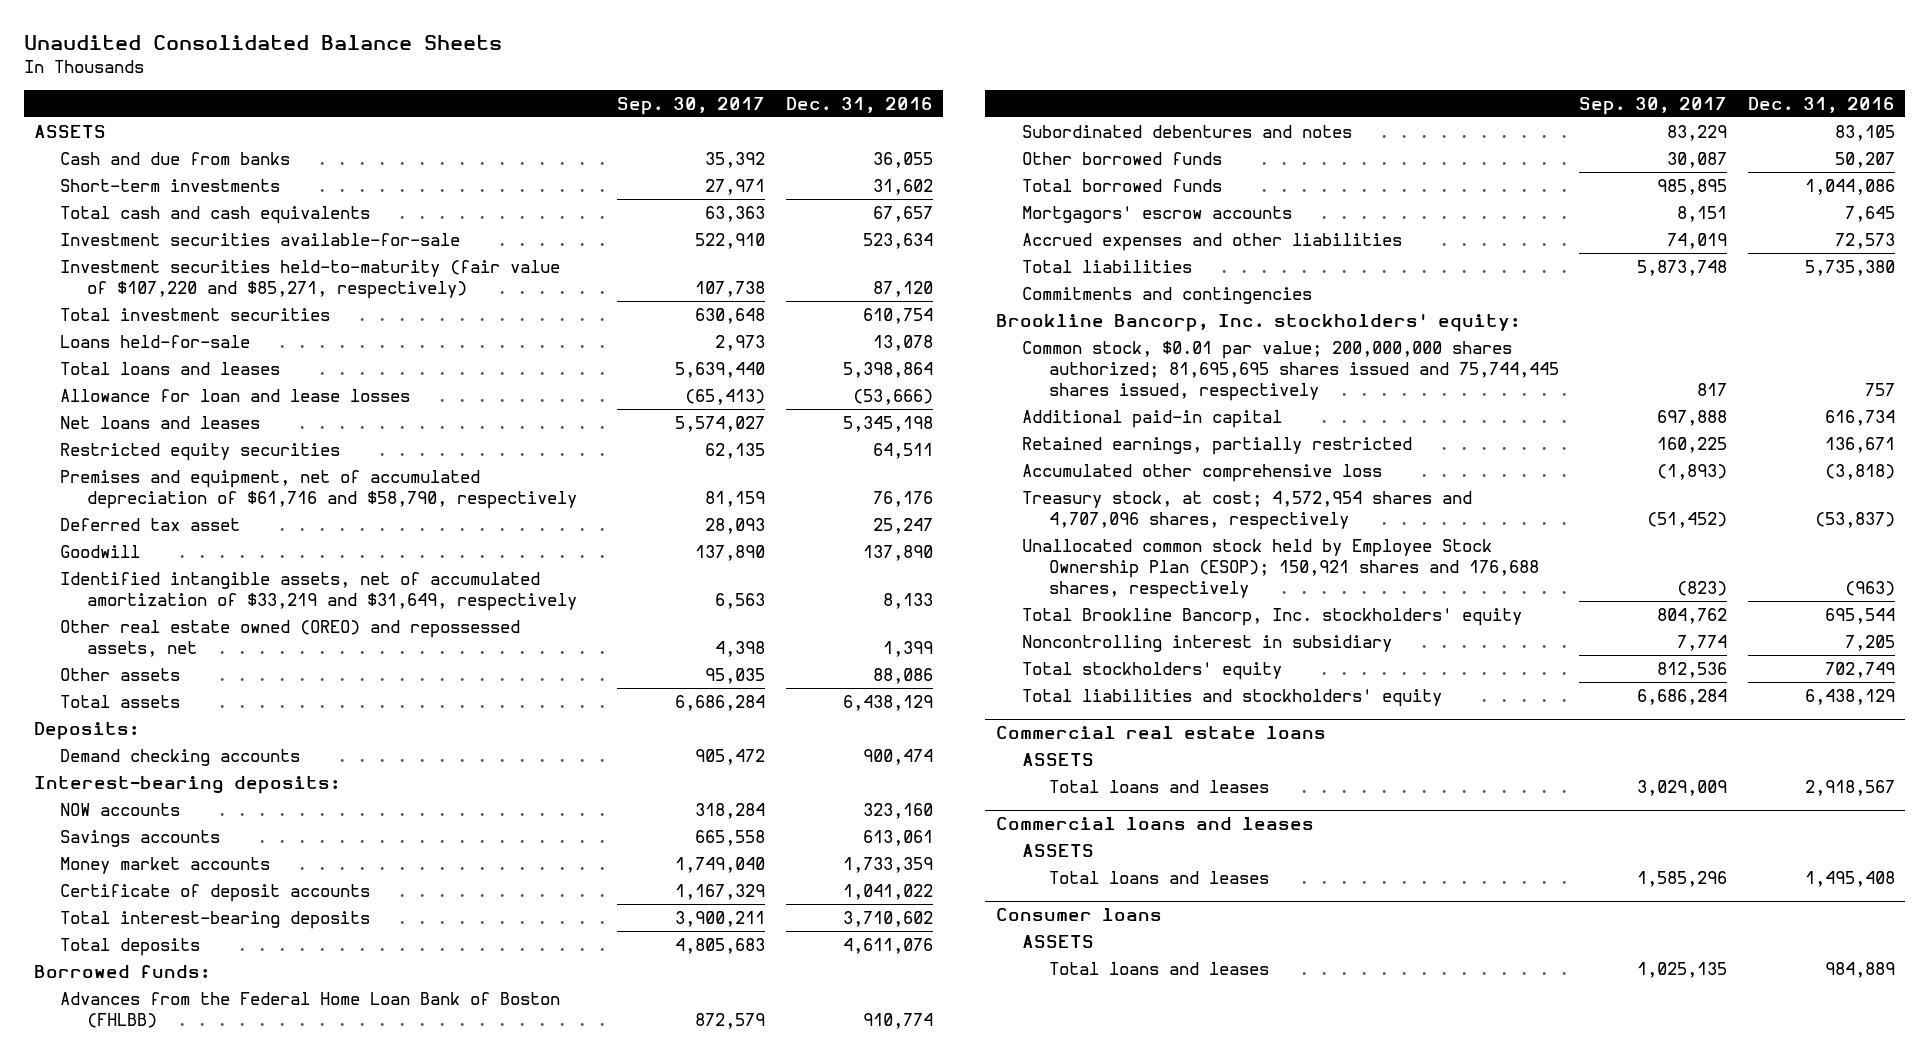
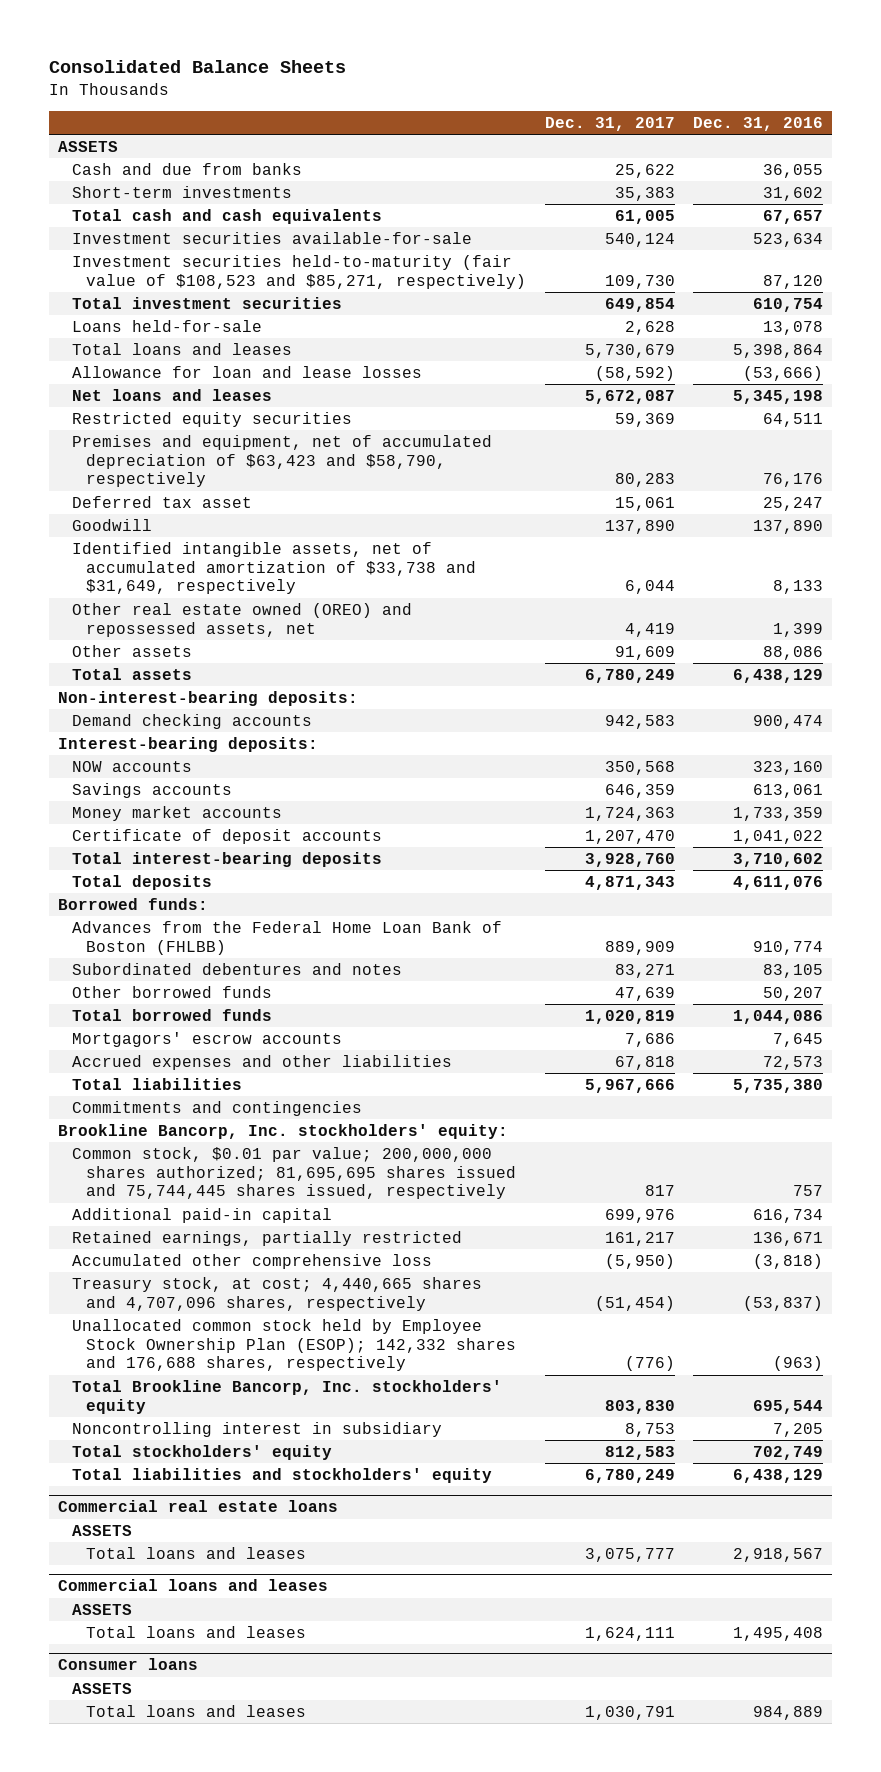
- Unaudited Consolidated Balance Sheets
+ Consolidated Balance Sheets
- | Sep. 30, 2017 | Dec. 31, 2016
+ | Dec. 31, 2017 | Dec. 31, 2016
- Investment securities held-to-maturity (fair value of $107,220 and $85,271, respectively) | 107,738 | 87,120
+ Investment securities held-to-maturity (fair value of $108,523 and $85,271, respectively) | 109,730 | 87,120
- Premises and equipment, net of accumulated depreciation of $61,716 and $58,790, respectively | 81,159 | 76,176
+ Premises and equipment, net of accumulated depreciation of $63,423 and $58,790, respectively | 80,283 | 76,176
- Identified intangible assets, net of accumulated amortization of $33,219 and $31,649, respectively | 6,563 | 8,133
+ Identified intangible assets, net of accumulated amortization of $33,738 and $31,649, respectively | 6,044 | 8,133
- Deposits:
+ Non-interest-bearing deposits:
- Treasury stock, at cost; 4,572,954 shares and 4,707,096 shares, respectively | (51,452) | (53,837)
- Unallocated common stock held by Employee Stock Ownership Plan (ESOP); 150,921 shares and 176,688 shares, respectively | (823) | (963)
+ Treasury stock, at cost; 4,440,665 shares and 4,707,096 shares, respectively | (51,454) | (53,837)
+ Unallocated common stock held by Employee Stock Ownership Plan (ESOP); 142,332 shares and 176,688 shares, respectively | (776) | (963)

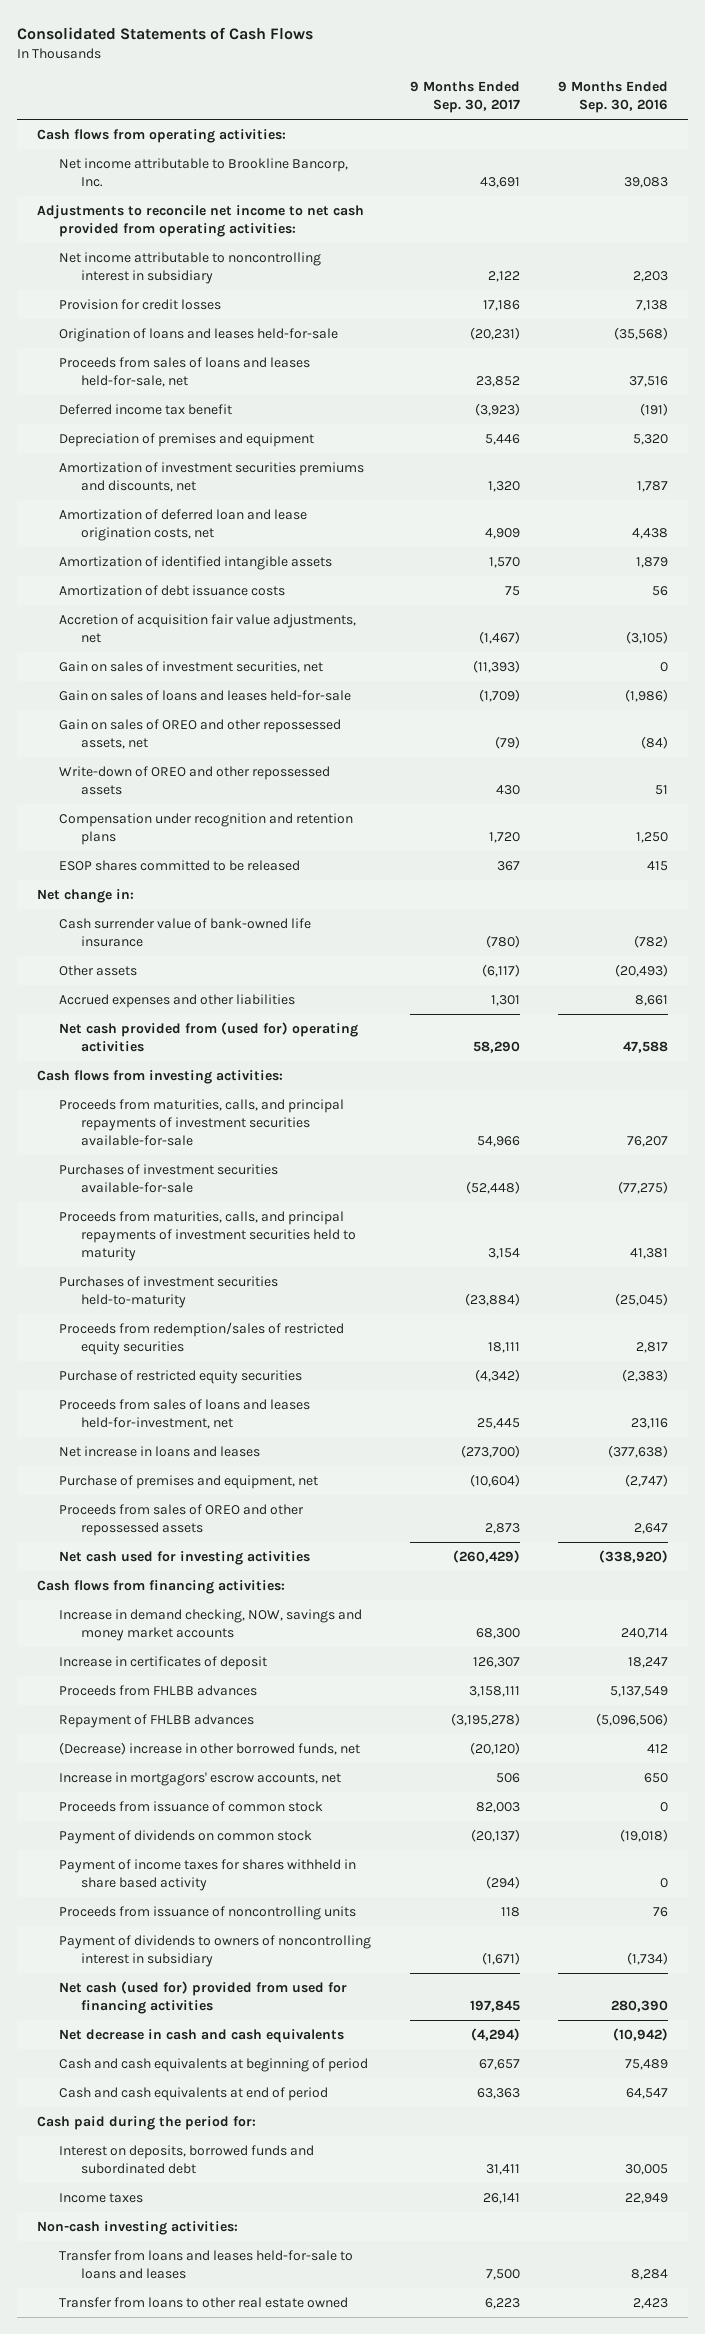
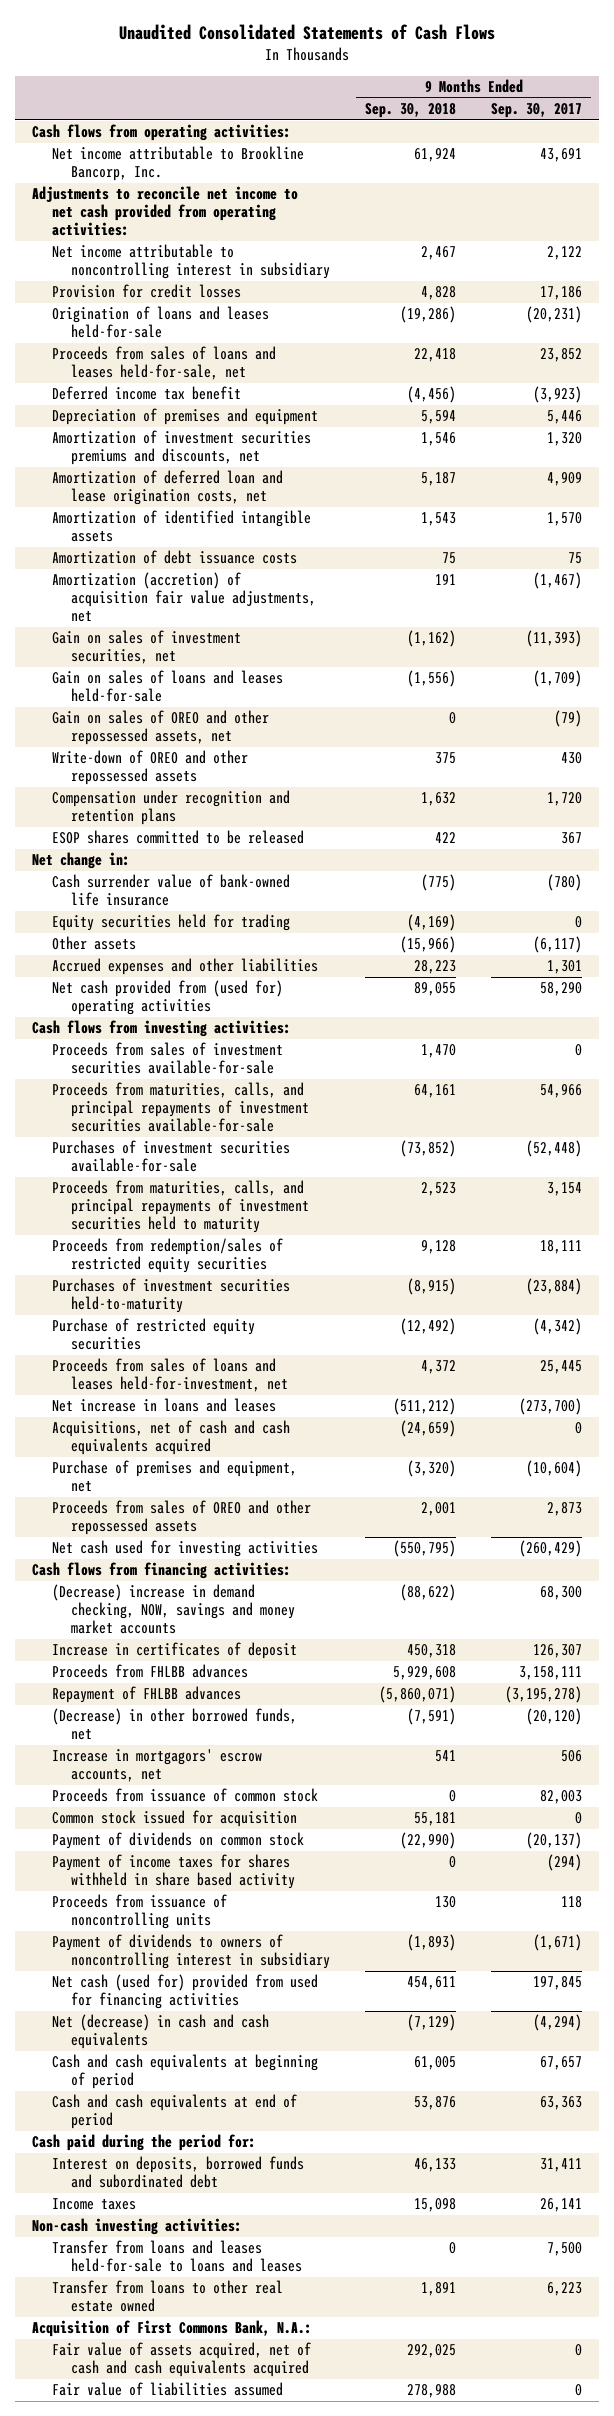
- Consolidated Statements of Cash Flows
+ Unaudited Consolidated Statements of Cash Flows
- | 9 Months Ended Sep. 30, 2017 | 9 Months Ended Sep. 30, 2016
+ | 9 Months Ended Sep. 30, 2018 | 9 Months Ended Sep. 30, 2017
- Accretion of acquisition fair value adjustments, net | (1,467) | (3,105)
+ Amortization (accretion) of acquisition fair value adjustments, net | 191 | (1,467)
+ Equity securities held for trading | (4,169) | 0
+ Proceeds from sales of investment securities available-for-sale | 1,470 | 0
moved down: Purchases of investment securities held-to-maturity | (8,915) | (23,884)
+ Acquisitions, net of cash and cash equivalents acquired | (24,659) | 0
- Increase in demand checking, NOW, savings and money market accounts | 68,300 | 240,714
+ (Decrease) increase in demand checking, NOW, savings and money market accounts | (88,622) | 68,300
- (Decrease) increase in other borrowed funds, net | (20,120) | 412
+ (Decrease) in other borrowed funds, net | (7,591) | (20,120)
+ Common stock issued for acquisition | 55,181 | 0
- Net decrease in cash and cash equivalents | (4,294) | (10,942)
+ Net (decrease) in cash and cash equivalents | (7,129) | (4,294)
+ Acquisition of First Commons Bank, N.A.:
+ Fair value of assets acquired, net of cash and cash equivalents acquired | 292,025 | 0
+ Fair value of liabilities assumed | 278,988 | 0

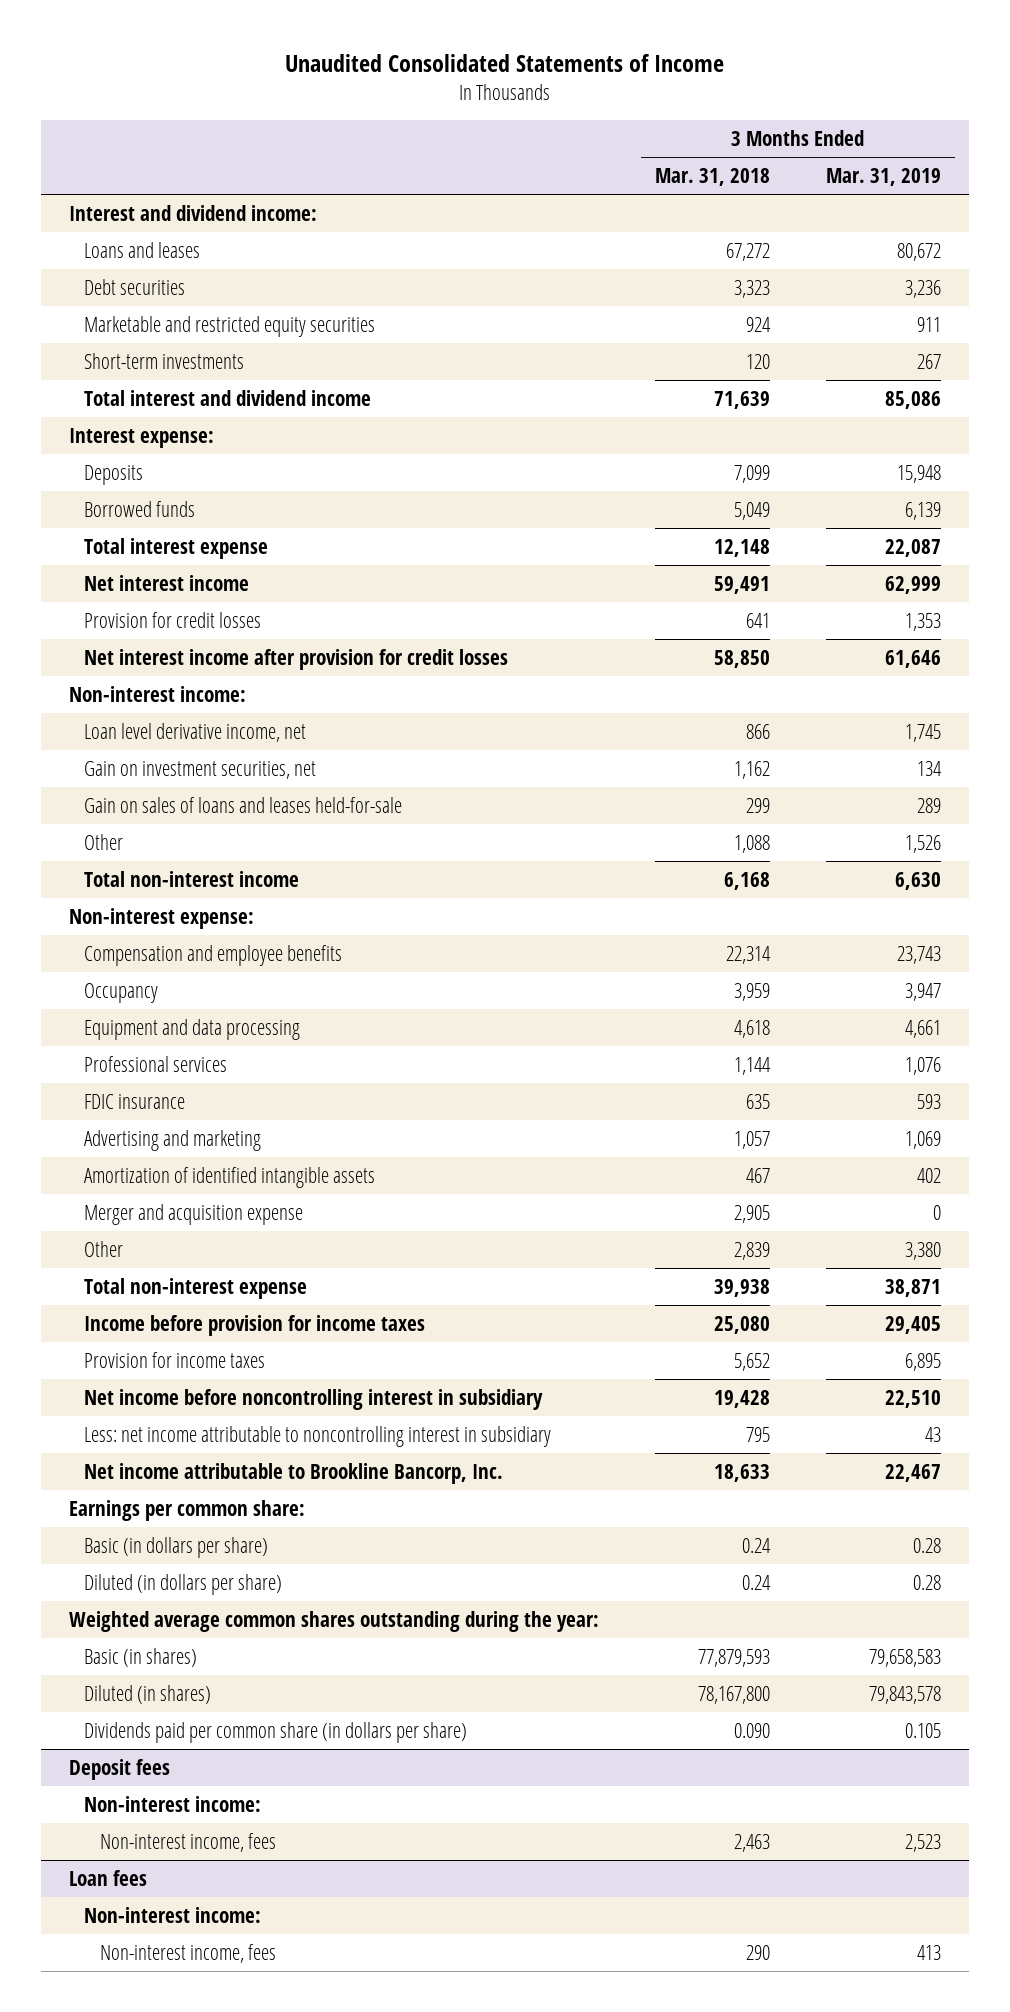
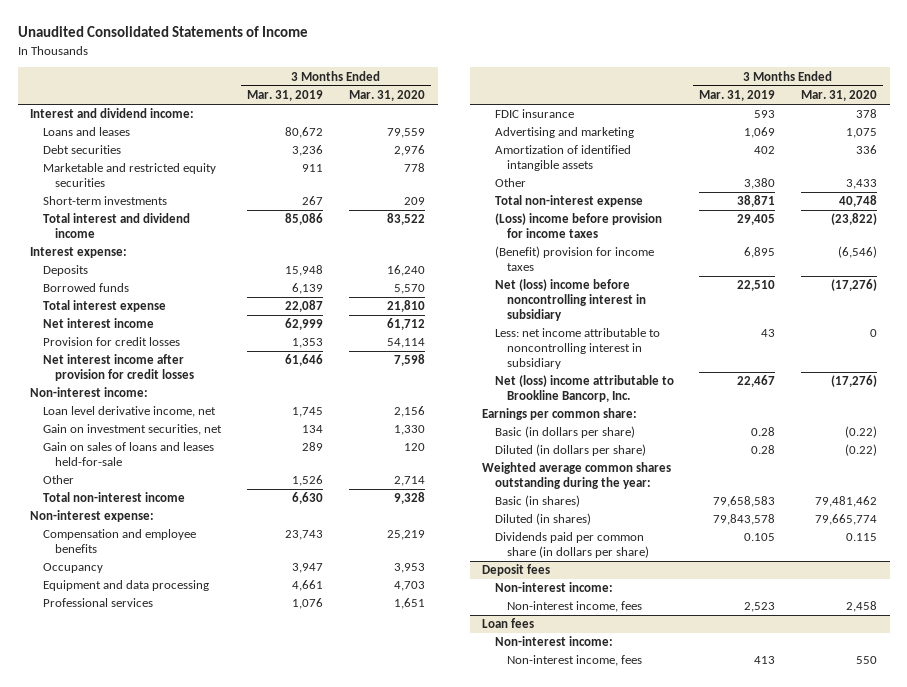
- | 3 Months Ended Mar. 31, 2018 | 3 Months Ended Mar. 31, 2019
+ | 3 Months Ended Mar. 31, 2019 | 3 Months Ended Mar. 31, 2020
- Merger and acquisition expense | 2,905 | 0
- Income before provision for income taxes | 25,080 | 29,405
- Provision for income taxes | 5,652 | 6,895
- Net income before noncontrolling interest in subsidiary | 19,428 | 22,510
+ (Loss) income before provision for income taxes | 29,405 | (23,822)
+ (Benefit) provision for income taxes | 6,895 | (6,546)
+ Net (loss) income before noncontrolling interest in subsidiary | 22,510 | (17,276)
- Net income attributable to Brookline Bancorp, Inc. | 18,633 | 22,467
+ Net (loss) income attributable to Brookline Bancorp, Inc. | 22,467 | (17,276)

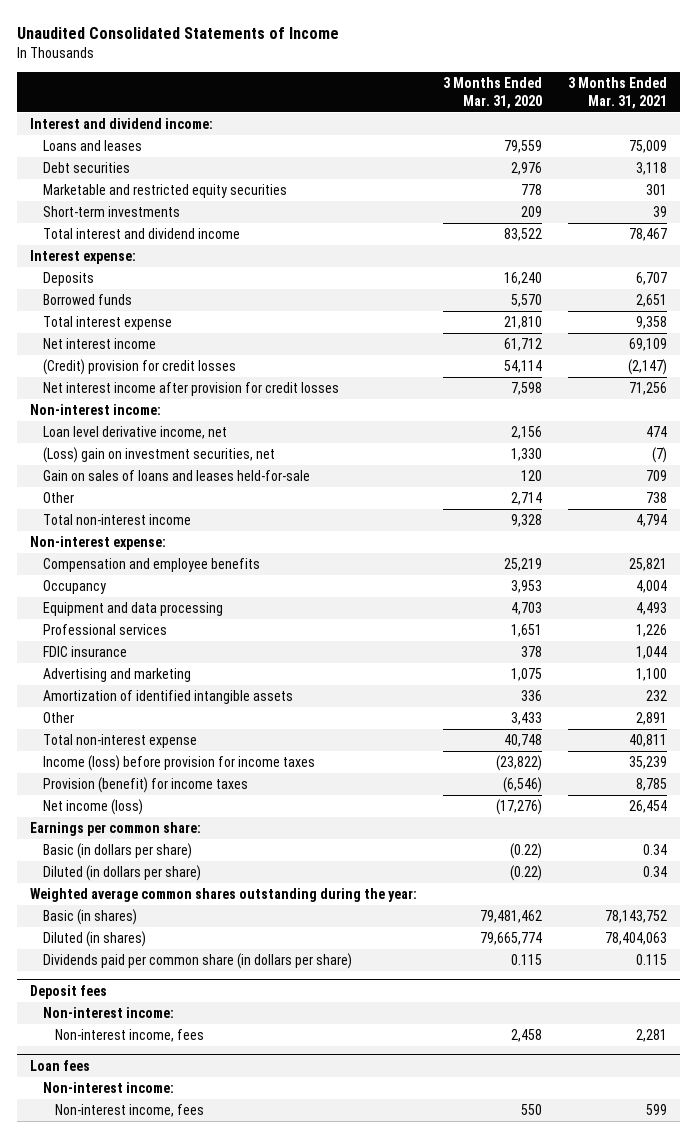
- | 3 Months Ended Mar. 31, 2019 | 3 Months Ended Mar. 31, 2020
+ | 3 Months Ended Mar. 31, 2020 | 3 Months Ended Mar. 31, 2021
- Provision for credit losses | 1,353 | 54,114
+ (Credit) provision for credit losses | 54,114 | (2,147)
- Gain on investment securities, net | 134 | 1,330
+ (Loss) gain on investment securities, net | 1,330 | (7)
- (Loss) income before provision for income taxes | 29,405 | (23,822)
- (Benefit) provision for income taxes | 6,895 | (6,546)
- Net (loss) income before noncontrolling interest in subsidiary | 22,510 | (17,276)
- Less: net income attributable to noncontrolling interest in subsidiary | 43 | 0
- Net (loss) income attributable to Brookline Bancorp, Inc. | 22,467 | (17,276)
+ Income (loss) before provision for income taxes | (23,822) | 35,239
+ Provision (benefit) for income taxes | (6,546) | 8,785
+ Net income (loss) | (17,276) | 26,454

